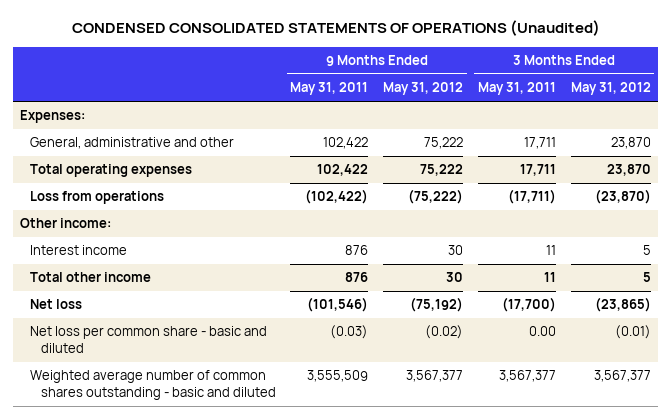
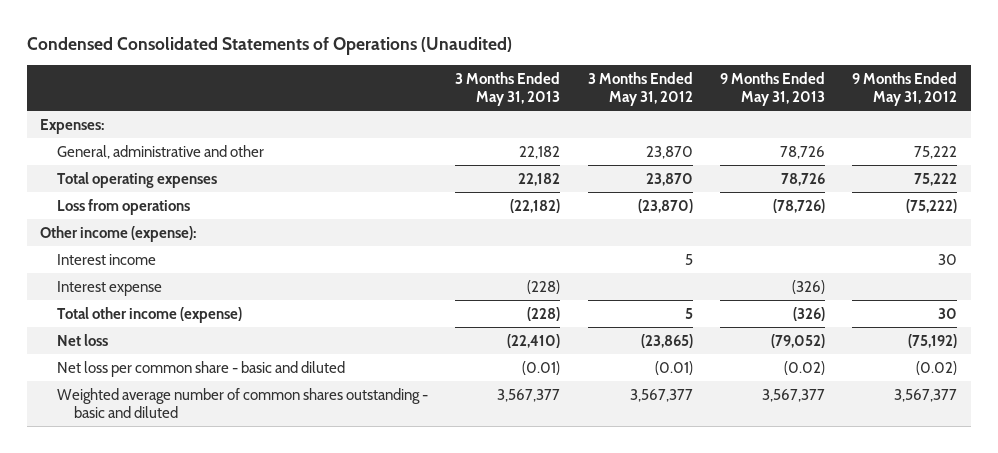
- CONDENSED CONSOLIDATED STATEMENTS OF OPERATIONS (Unaudited)
+ Condensed Consolidated Statements of Operations (Unaudited)
- | 9 Months Ended May 31, 2011 | 9 Months Ended May 31, 2012 | 3 Months Ended May 31, 2011 | 3 Months Ended May 31, 2012
+ | 3 Months Ended May 31, 2013 | 3 Months Ended May 31, 2012 | 9 Months Ended May 31, 2013 | 9 Months Ended May 31, 2012
- Other income:
+ Other income (expense):
- Total other income | 876 | 30 | 11 | 5
+ Interest expense | (228) | | (326) |
+ Total other income (expense) | (228) | 5 | (326) | 30

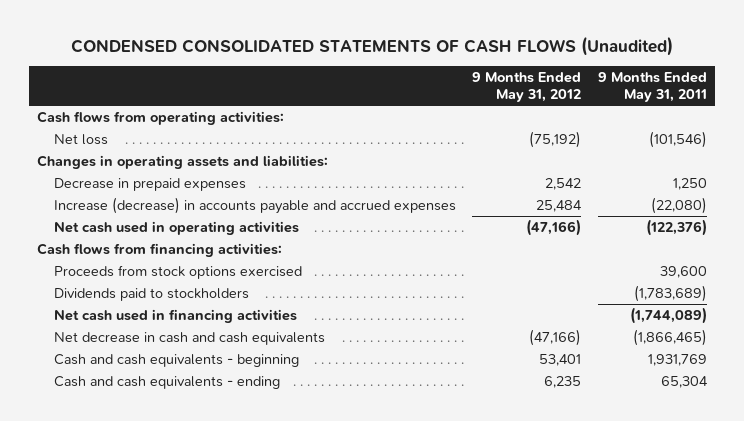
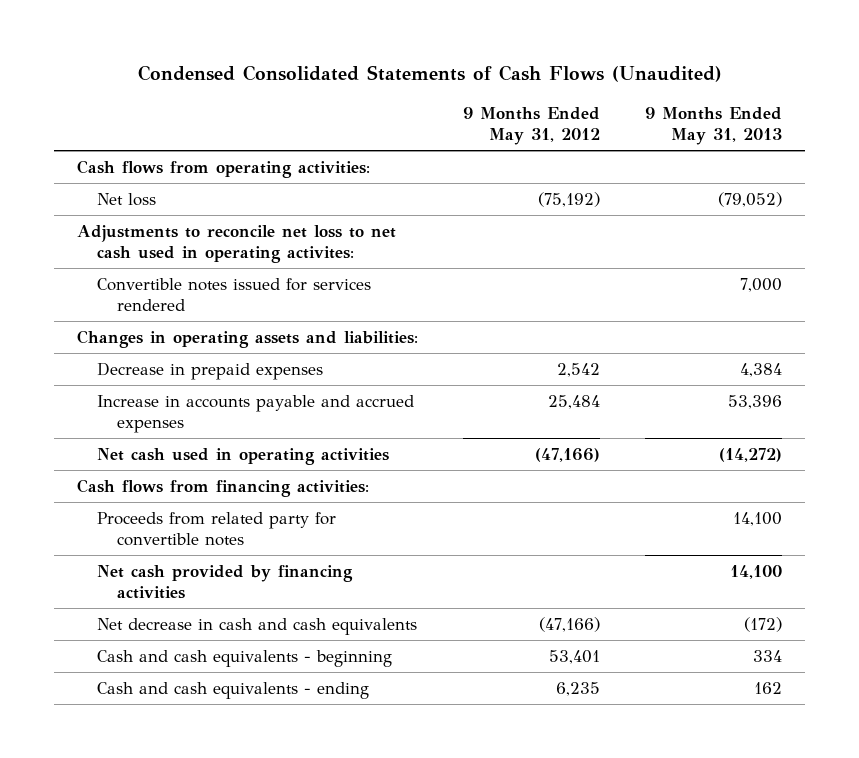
- CONDENSED CONSOLIDATED STATEMENTS OF CASH FLOWS (Unaudited)
+ Condensed Consolidated Statements of Cash Flows (Unaudited)
- | 9 Months Ended May 31, 2012 | 9 Months Ended May 31, 2011
+ | 9 Months Ended May 31, 2012 | 9 Months Ended May 31, 2013
+ Adjustments to reconcile net loss to net cash used in operating activites:
+ Convertible notes issued for services rendered | | 7,000
- Increase (decrease) in accounts payable and accrued expenses | 25,484 | (22,080)
+ Increase in accounts payable and accrued expenses | 25,484 | 53,396
- Proceeds from stock options exercised | | 39,600
- Dividends paid to stockholders | | (1,783,689)
- Net cash used in financing activities | | (1,744,089)
+ Proceeds from related party for convertible notes | | 14,100
+ Net cash provided by financing activities | | 14,100

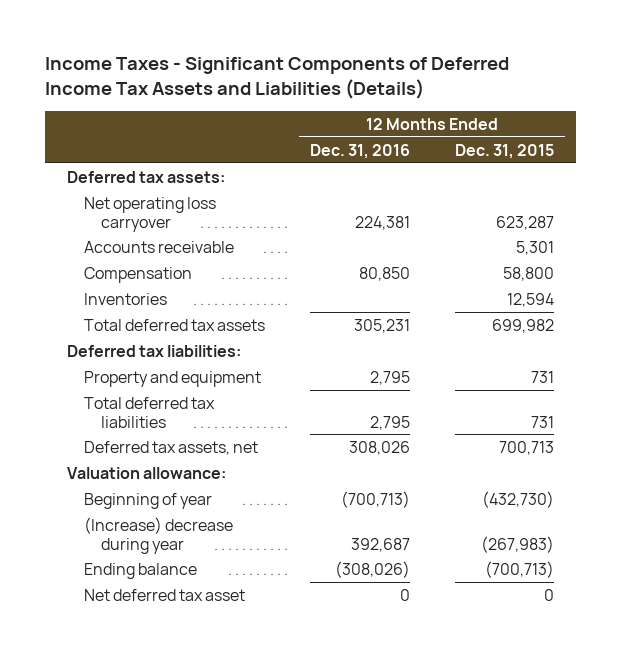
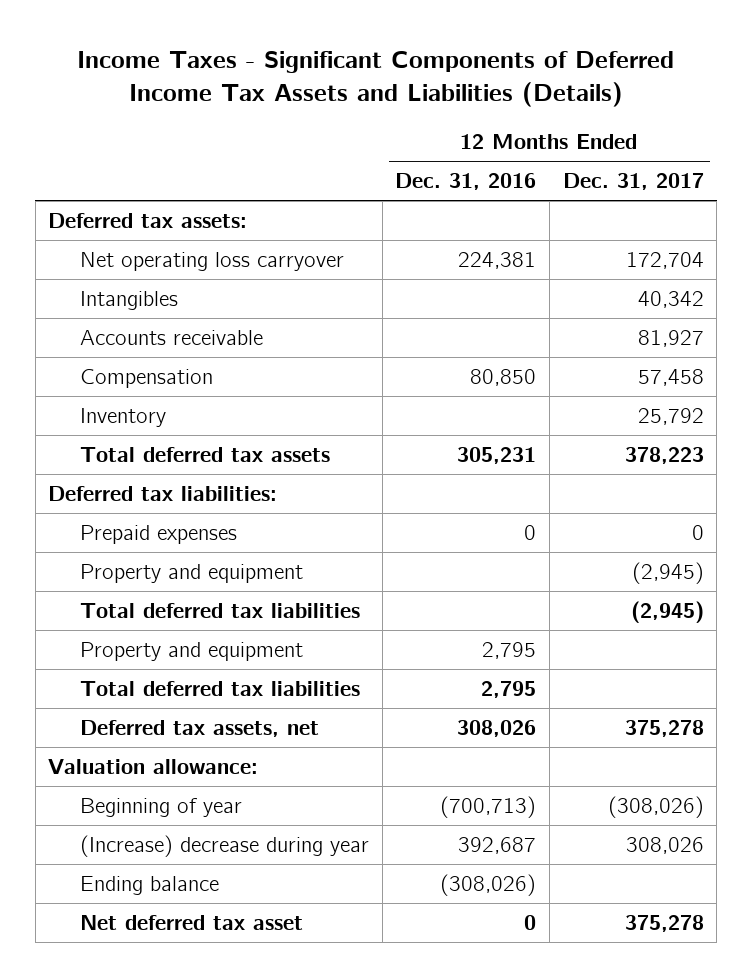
- | 12 Months Ended Dec. 31, 2016 | 12 Months Ended Dec. 31, 2015
+ | 12 Months Ended Dec. 31, 2016 | 12 Months Ended Dec. 31, 2017
+ Intangibles | | 40,342
- Inventories | | 12,594
+ Inventory | | 25,792
+ Prepaid expenses | 0 | 0
+ Property and equipment | | (2,945)
+ Total deferred tax liabilities | | (2,945)

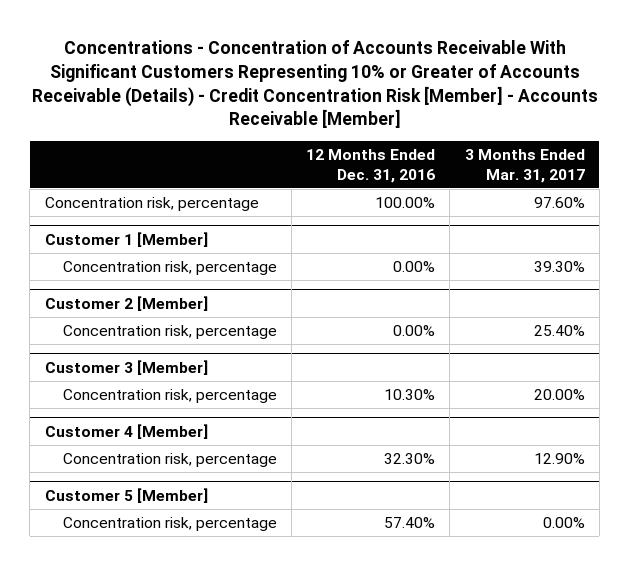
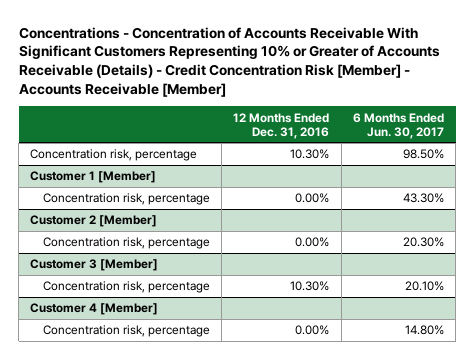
- | 12 Months Ended Dec. 31, 2016 | 3 Months Ended Mar. 31, 2017
+ | 12 Months Ended Dec. 31, 2016 | 6 Months Ended Jun. 30, 2017
- Concentration risk, percentage | 100.00% | 97.60%
+ Concentration risk, percentage | 10.30% | 98.50%
@ Customer 4 [Member]
- Concentration risk, percentage | 32.30% | 12.90%
- Customer 5 [Member]
- Concentration risk, percentage | 57.40% | 0.00%
@ Customer 4 [Member]
+ Concentration risk, percentage | 0.00% | 14.80%

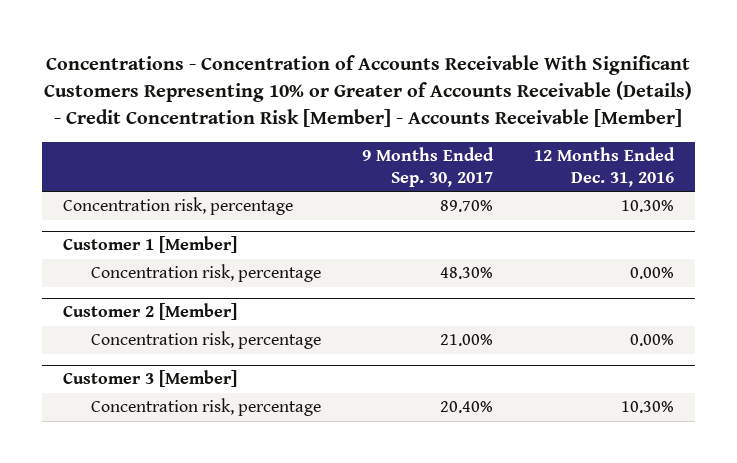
- | 12 Months Ended Dec. 31, 2016 | 6 Months Ended Jun. 30, 2017
+ | 9 Months Ended Sep. 30, 2017 | 12 Months Ended Dec. 31, 2016
- Customer 4 [Member]
- Concentration risk, percentage | 0.00% | 14.80%

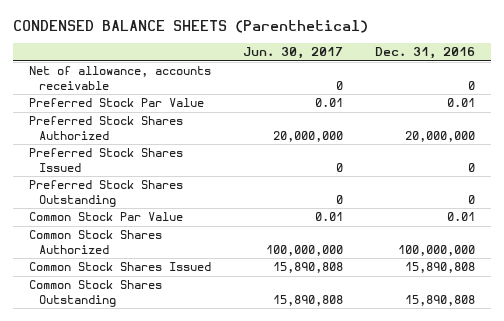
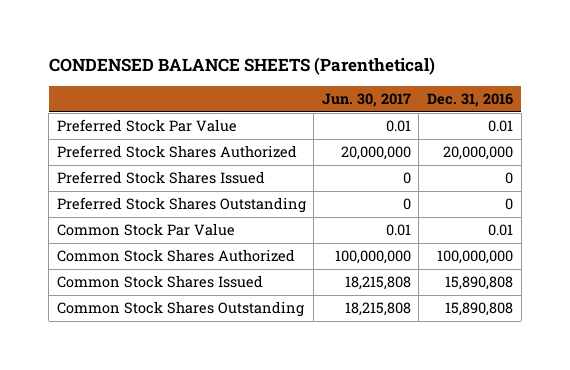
- Net of allowance, accounts receivable | 0 | 0
- Common Stock Shares Issued | 15,890,808 | 15,890,808
- Common Stock Shares Outstanding | 15,890,808 | 15,890,808
+ Common Stock Shares Issued | 18,215,808 | 15,890,808
+ Common Stock Shares Outstanding | 18,215,808 | 15,890,808

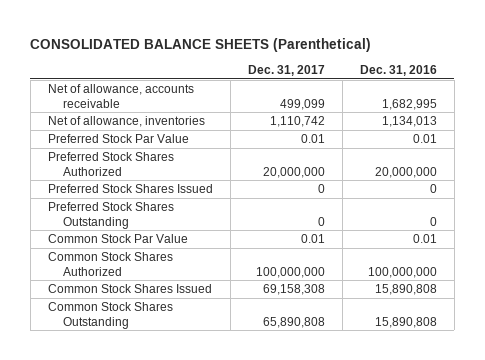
- CONDENSED BALANCE SHEETS (Parenthetical)
+ CONSOLIDATED BALANCE SHEETS (Parenthetical)
- | Jun. 30, 2017 | Dec. 31, 2016
+ | Dec. 31, 2017 | Dec. 31, 2016
+ Net of allowance, accounts receivable | 499,099 | 1,682,995
+ Net of allowance, inventories | 1,110,742 | 1,134,013

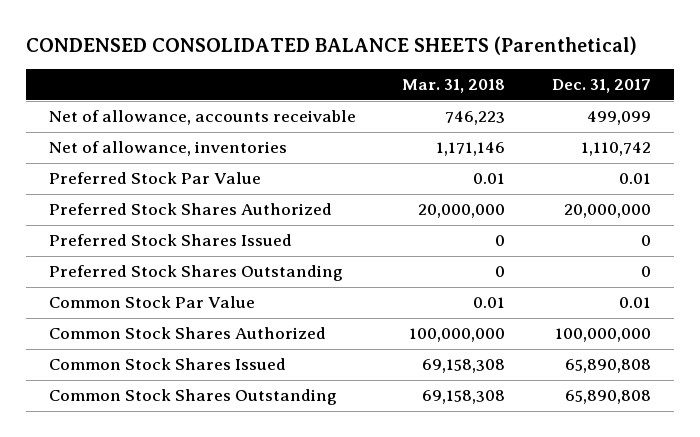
- CONSOLIDATED BALANCE SHEETS (Parenthetical)
+ CONDENSED CONSOLIDATED BALANCE SHEETS (Parenthetical)
- | Dec. 31, 2017 | Dec. 31, 2016
+ | Mar. 31, 2018 | Dec. 31, 2017
- Common Stock Shares Issued | 69,158,308 | 15,890,808
+ Common Stock Shares Issued | 69,158,308 | 65,890,808

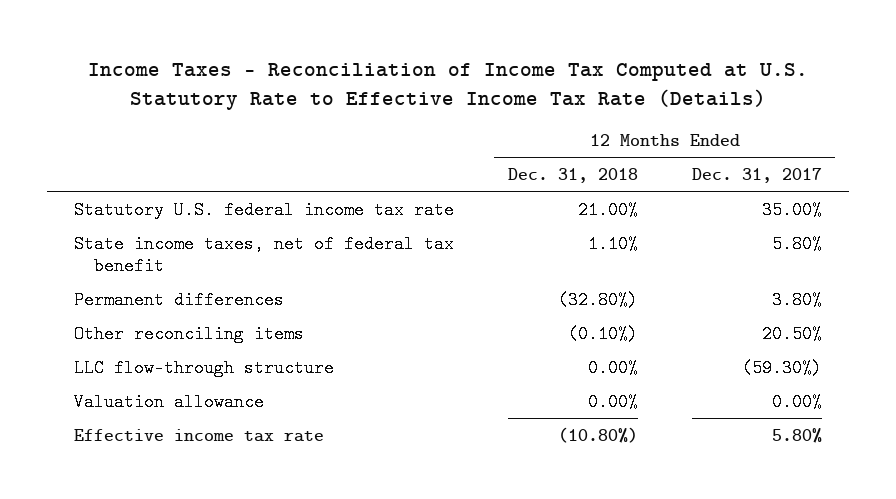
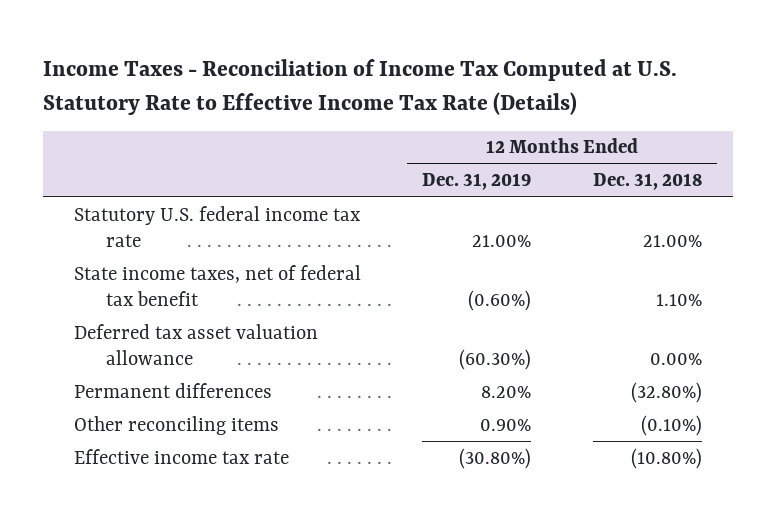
- | 12 Months Ended Dec. 31, 2018 | 12 Months Ended Dec. 31, 2017
+ | 12 Months Ended Dec. 31, 2019 | 12 Months Ended Dec. 31, 2018
+ Deferred tax asset valuation allowance | (60.30%) | 0.00%
- LLC flow-through structure | 0.00% | (59.30%)
- Valuation allowance | 0.00% | 0.00%

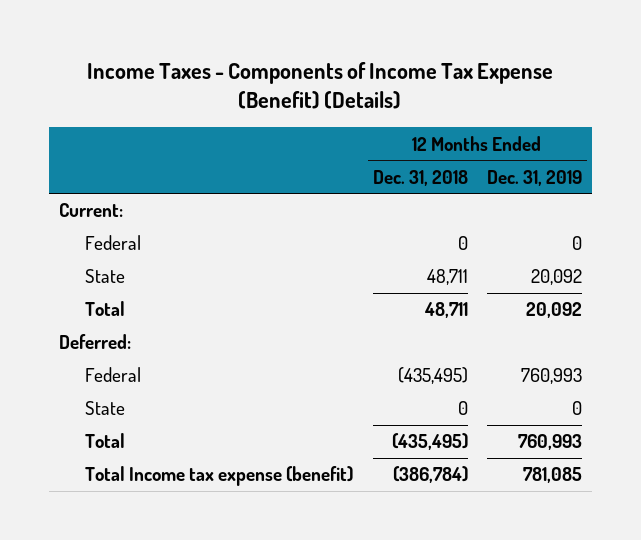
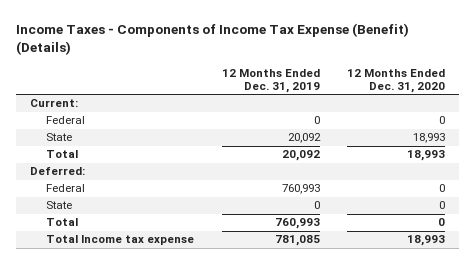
- | 12 Months Ended Dec. 31, 2018 | 12 Months Ended Dec. 31, 2019
+ | 12 Months Ended Dec. 31, 2019 | 12 Months Ended Dec. 31, 2020
- Total Income tax expense (benefit) | (386,784) | 781,085
+ Total Income tax expense | 781,085 | 18,993

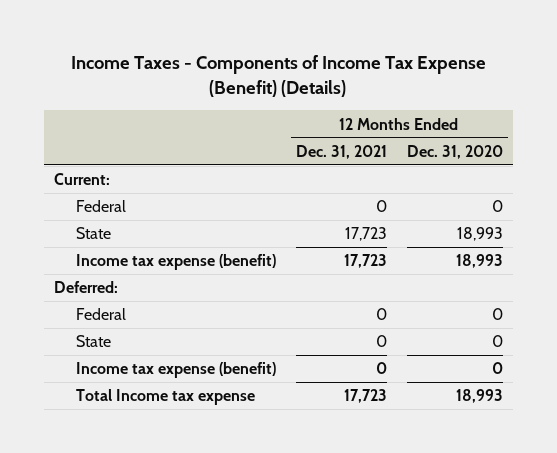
- | 12 Months Ended Dec. 31, 2019 | 12 Months Ended Dec. 31, 2020
+ | 12 Months Ended Dec. 31, 2021 | 12 Months Ended Dec. 31, 2020
- Total | 20,092 | 18,993
+ Income tax expense (benefit) | 17,723 | 18,993
- Total | 760,993 | 0
+ Income tax expense (benefit) | 0 | 0

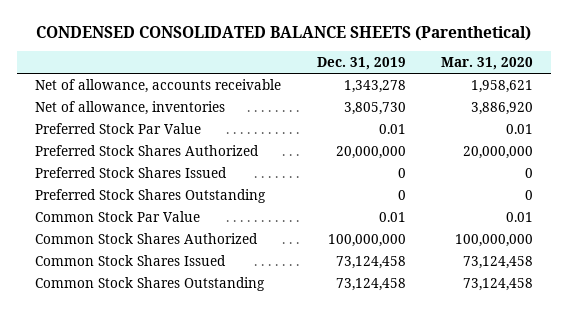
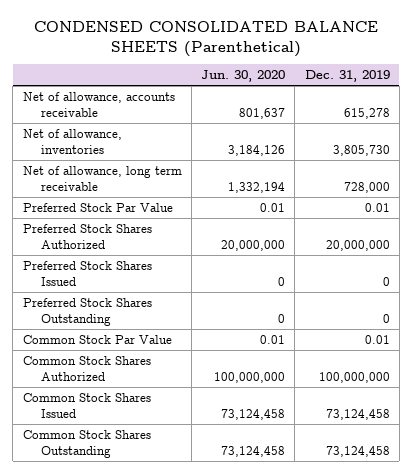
- | Dec. 31, 2019 | Mar. 31, 2020
+ | Jun. 30, 2020 | Dec. 31, 2019
- Net of allowance, accounts receivable | 1,343,278 | 1,958,621
+ Net of allowance, accounts receivable | 801,637 | 615,278
+ Net of allowance, long term receivable | 1,332,194 | 728,000

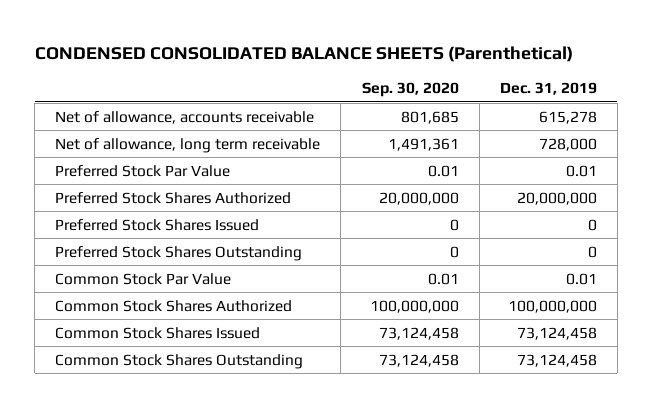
- | Jun. 30, 2020 | Dec. 31, 2019
+ | Sep. 30, 2020 | Dec. 31, 2019
- Net of allowance, inventories | 3,184,126 | 3,805,730

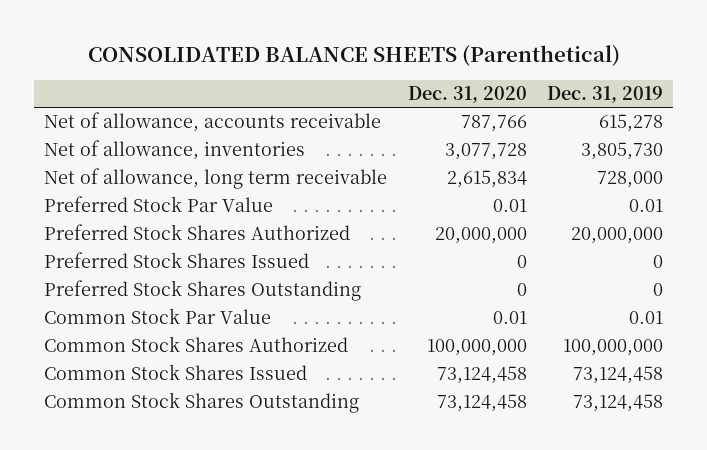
- CONDENSED CONSOLIDATED BALANCE SHEETS (Parenthetical)
+ CONSOLIDATED BALANCE SHEETS (Parenthetical)
- | Sep. 30, 2020 | Dec. 31, 2019
+ | Dec. 31, 2020 | Dec. 31, 2019
+ Net of allowance, inventories | 3,077,728 | 3,805,730

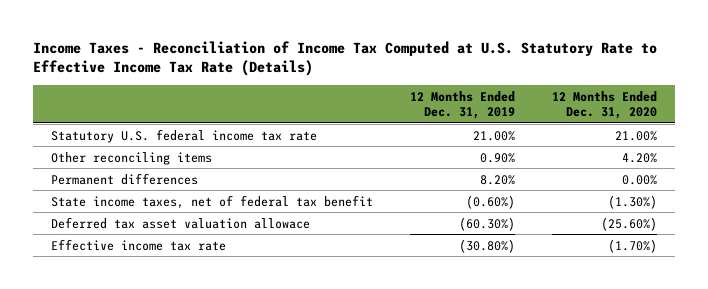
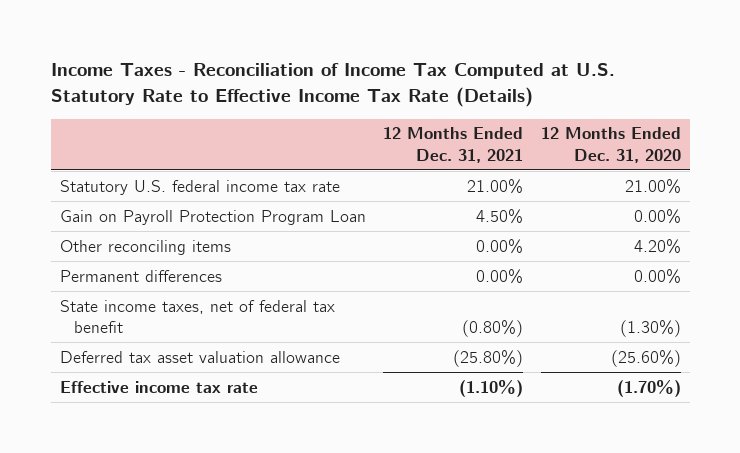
- | 12 Months Ended Dec. 31, 2019 | 12 Months Ended Dec. 31, 2020
+ | 12 Months Ended Dec. 31, 2021 | 12 Months Ended Dec. 31, 2020
+ Gain on Payroll Protection Program Loan | 4.50% | 0.00%
- Deferred tax asset valuation allowace | (60.30%) | (25.60%)
+ Deferred tax asset valuation allowance | (25.80%) | (25.60%)

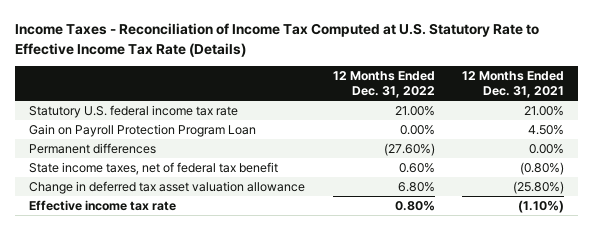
- | 12 Months Ended Dec. 31, 2021 | 12 Months Ended Dec. 31, 2020
+ | 12 Months Ended Dec. 31, 2022 | 12 Months Ended Dec. 31, 2021
- Other reconciling items | 0.00% | 4.20%
- Deferred tax asset valuation allowance | (25.80%) | (25.60%)
+ Change in deferred tax asset valuation allowance | 6.80% | (25.80%)

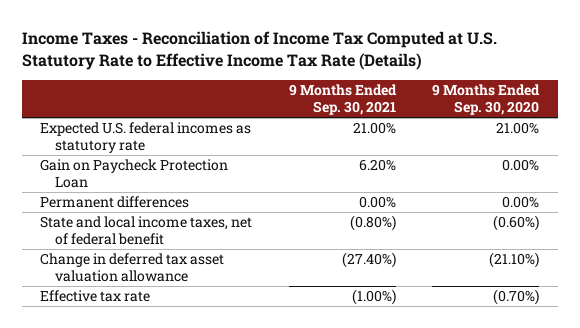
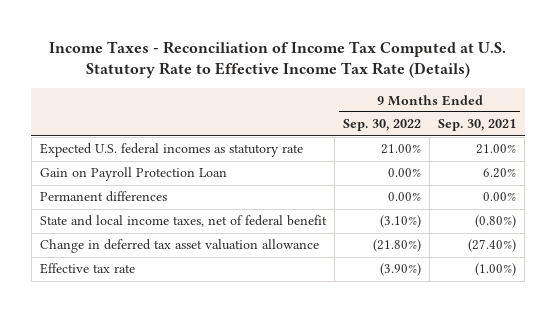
- | 9 Months Ended Sep. 30, 2021 | 9 Months Ended Sep. 30, 2020
+ | 9 Months Ended Sep. 30, 2022 | 9 Months Ended Sep. 30, 2021
- Gain on Paycheck Protection Loan | 6.20% | 0.00%
+ Gain on Payroll Protection Loan | 0.00% | 6.20%

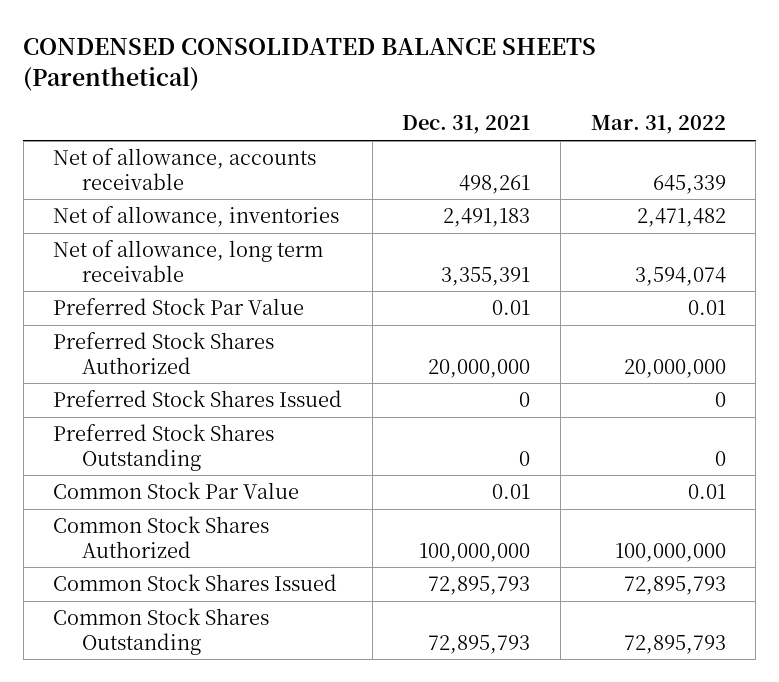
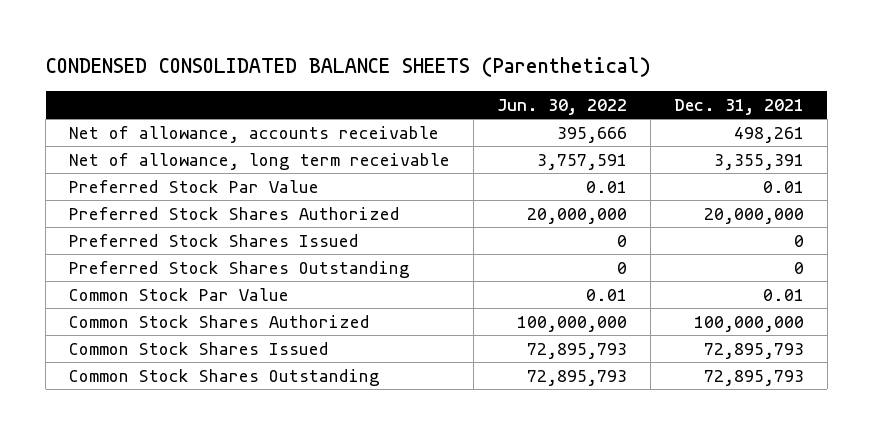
- | Dec. 31, 2021 | Mar. 31, 2022
+ | Jun. 30, 2022 | Dec. 31, 2021
- Net of allowance, inventories | 2,491,183 | 2,471,482

